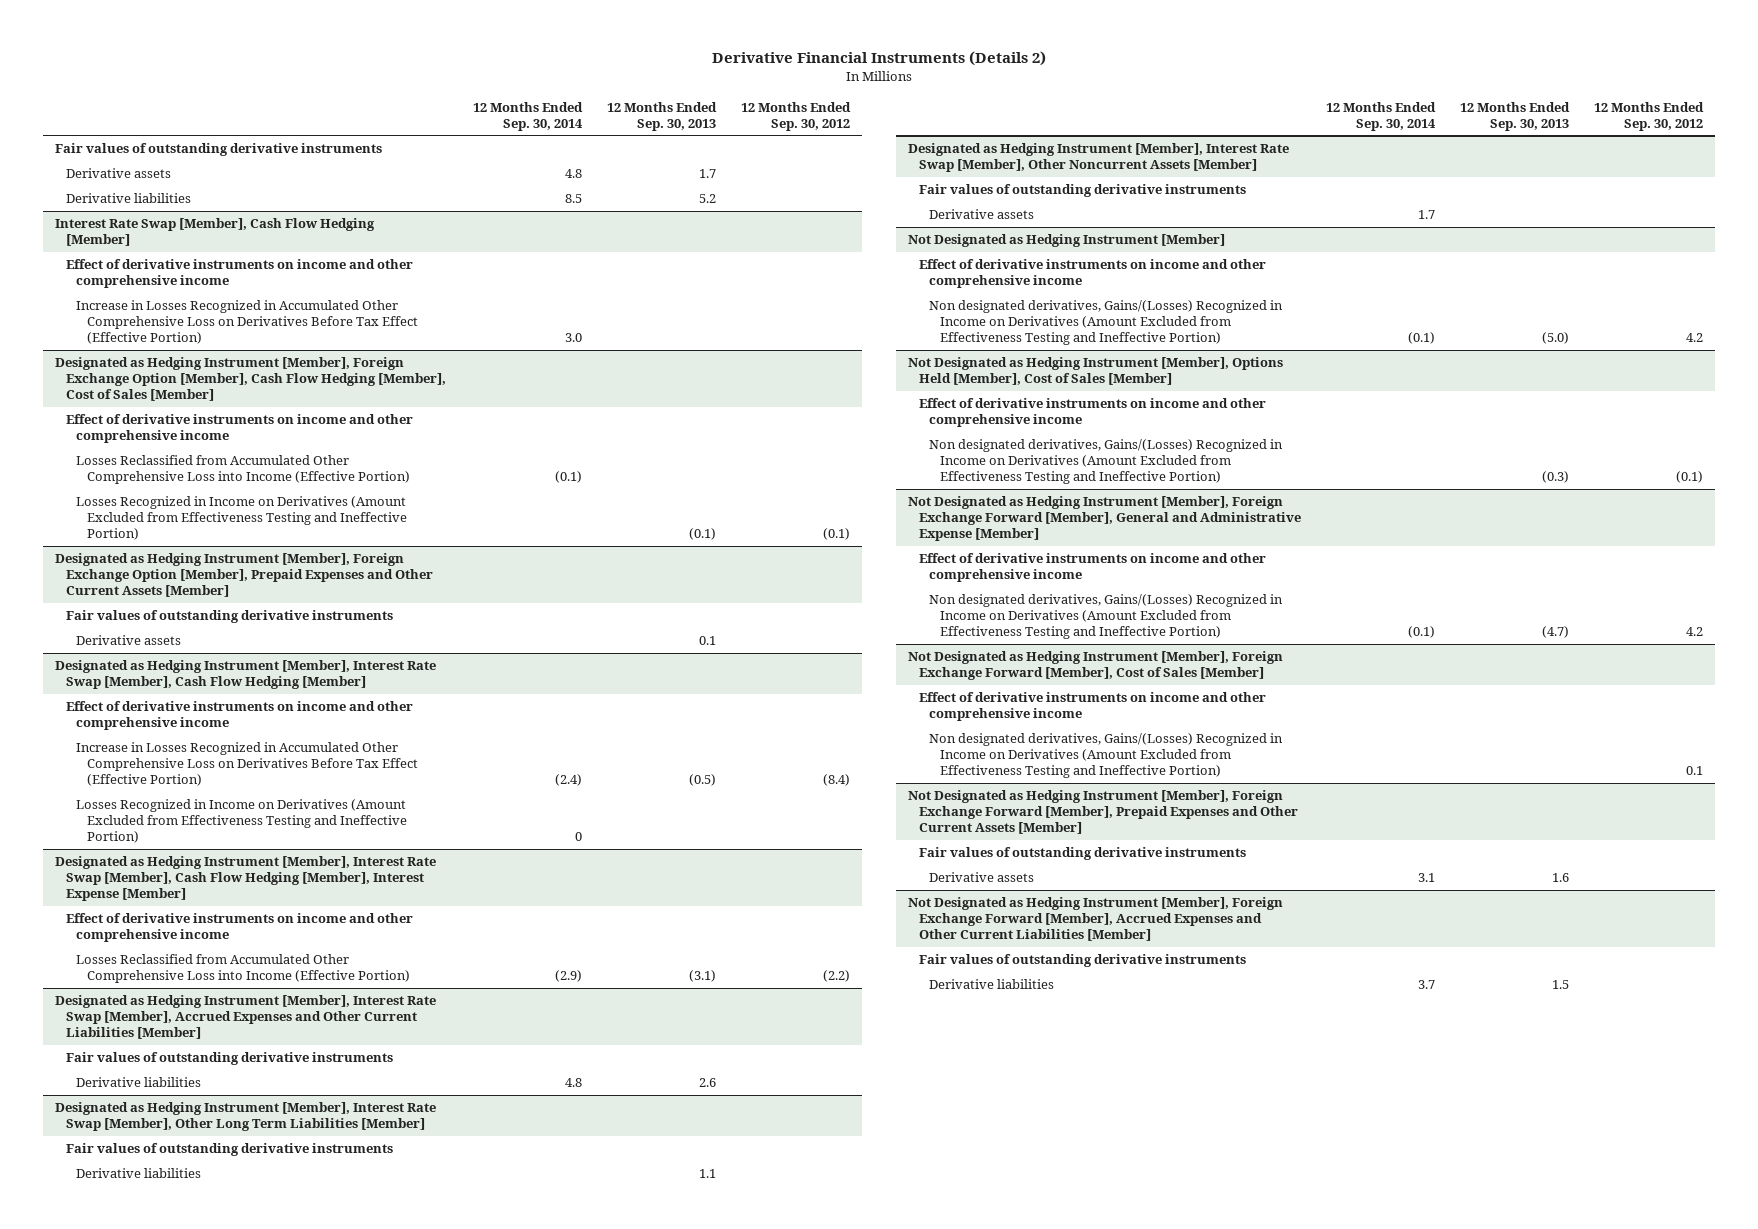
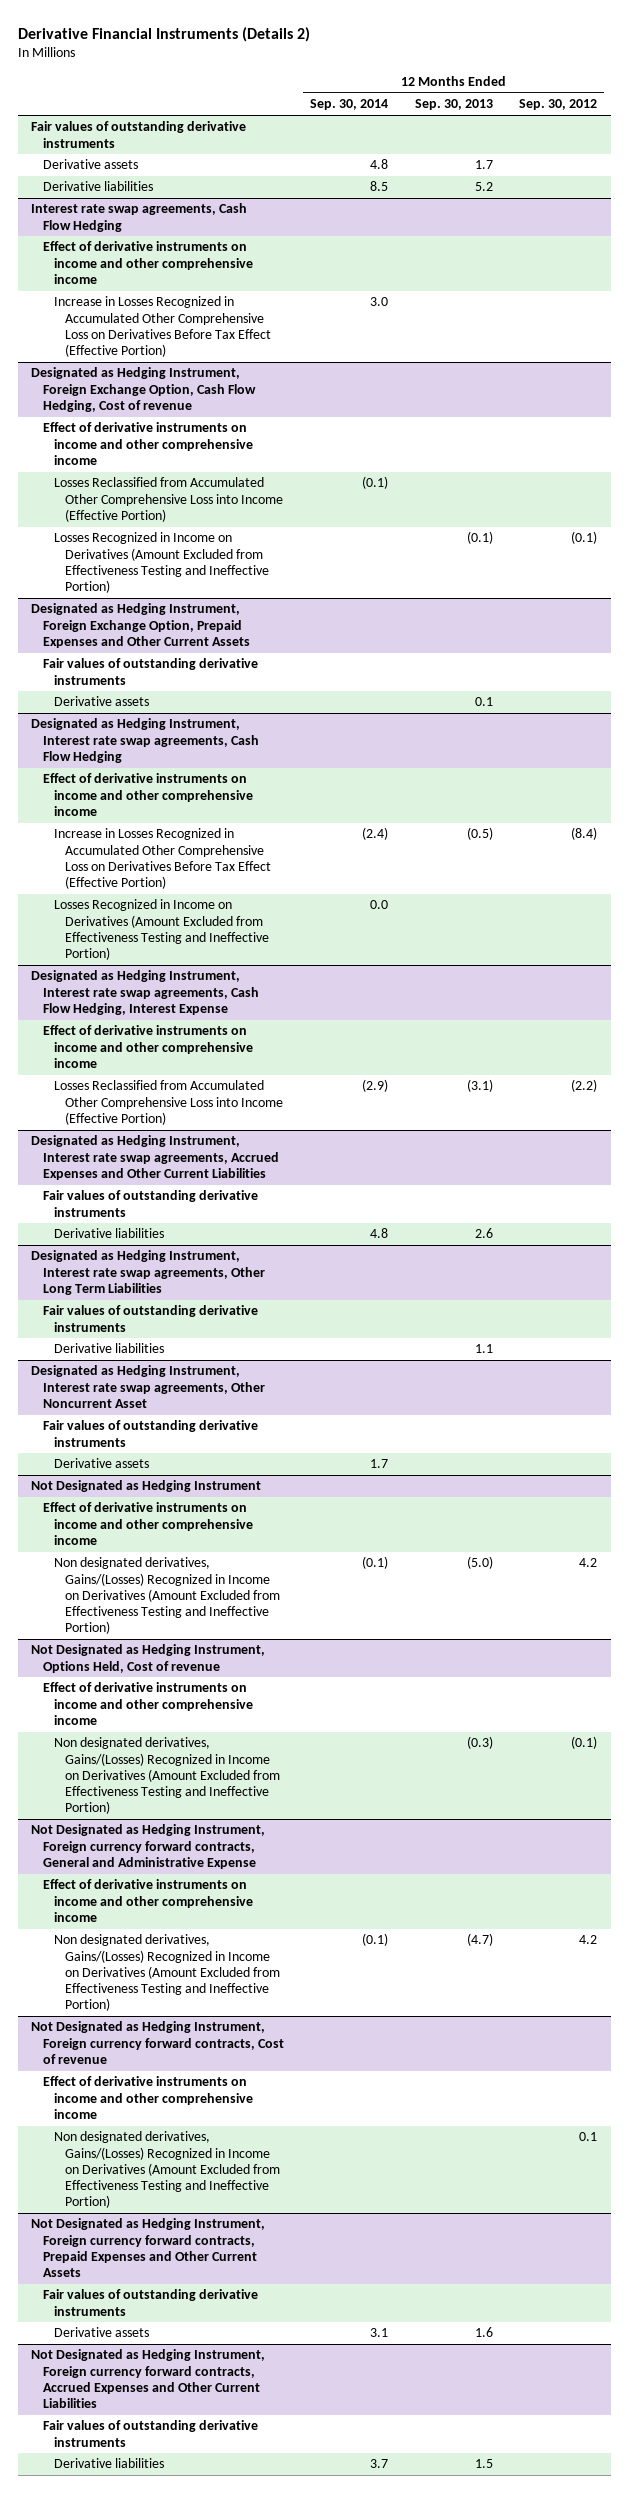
- Interest Rate Swap [Member], Cash Flow Hedging [Member]
+ Interest rate swap agreements, Cash Flow Hedging
- Designated as Hedging Instrument [Member], Foreign Exchange Option [Member], Cash Flow Hedging [Member], Cost of Sales [Member]
+ Designated as Hedging Instrument, Foreign Exchange Option, Cash Flow Hedging, Cost of revenue
- Designated as Hedging Instrument [Member], Foreign Exchange Option [Member], Prepaid Expenses and Other Current Assets [Member]
+ Designated as Hedging Instrument, Foreign Exchange Option, Prepaid Expenses and Other Current Assets
- Designated as Hedging Instrument [Member], Interest Rate Swap [Member], Cash Flow Hedging [Member]
+ Designated as Hedging Instrument, Interest rate swap agreements, Cash Flow Hedging
- Losses Recognized in Income on Derivatives (Amount Excluded from Effectiveness Testing and Ineffective Portion) | 0 | |
- Designated as Hedging Instrument [Member], Interest Rate Swap [Member], Cash Flow Hedging [Member], Interest Expense [Member]
+ Losses Recognized in Income on Derivatives (Amount Excluded from Effectiveness Testing and Ineffective Portion) | 0.0 | |
+ Designated as Hedging Instrument, Interest rate swap agreements, Cash Flow Hedging, Interest Expense
- Designated as Hedging Instrument [Member], Interest Rate Swap [Member], Accrued Expenses and Other Current Liabilities [Member]
+ Designated as Hedging Instrument, Interest rate swap agreements, Accrued Expenses and Other Current Liabilities
- Designated as Hedging Instrument [Member], Interest Rate Swap [Member], Other Long Term Liabilities [Member]
+ Designated as Hedging Instrument, Interest rate swap agreements, Other Long Term Liabilities
- Designated as Hedging Instrument [Member], Interest Rate Swap [Member], Other Noncurrent Assets [Member]
+ Designated as Hedging Instrument, Interest rate swap agreements, Other Noncurrent Asset
- Not Designated as Hedging Instrument [Member]
+ Not Designated as Hedging Instrument
- Not Designated as Hedging Instrument [Member], Options Held [Member], Cost of Sales [Member]
+ Not Designated as Hedging Instrument, Options Held, Cost of revenue
- Not Designated as Hedging Instrument [Member], Foreign Exchange Forward [Member], General and Administrative Expense [Member]
+ Not Designated as Hedging Instrument, Foreign currency forward contracts, General and Administrative Expense
- Not Designated as Hedging Instrument [Member], Foreign Exchange Forward [Member], Cost of Sales [Member]
+ Not Designated as Hedging Instrument, Foreign currency forward contracts, Cost of revenue
- Not Designated as Hedging Instrument [Member], Foreign Exchange Forward [Member], Prepaid Expenses and Other Current Assets [Member]
+ Not Designated as Hedging Instrument, Foreign currency forward contracts, Prepaid Expenses and Other Current Assets
- Not Designated as Hedging Instrument [Member], Foreign Exchange Forward [Member], Accrued Expenses and Other Current Liabilities [Member]
+ Not Designated as Hedging Instrument, Foreign currency forward contracts, Accrued Expenses and Other Current Liabilities

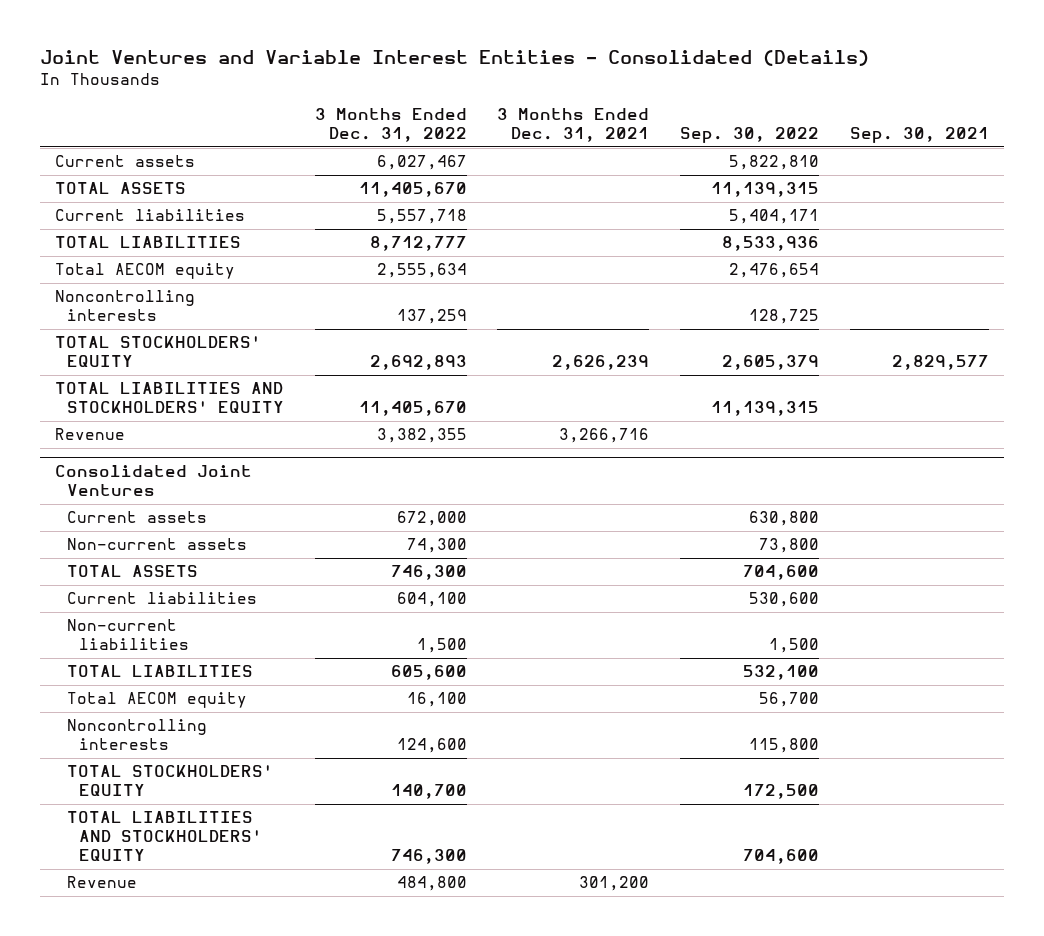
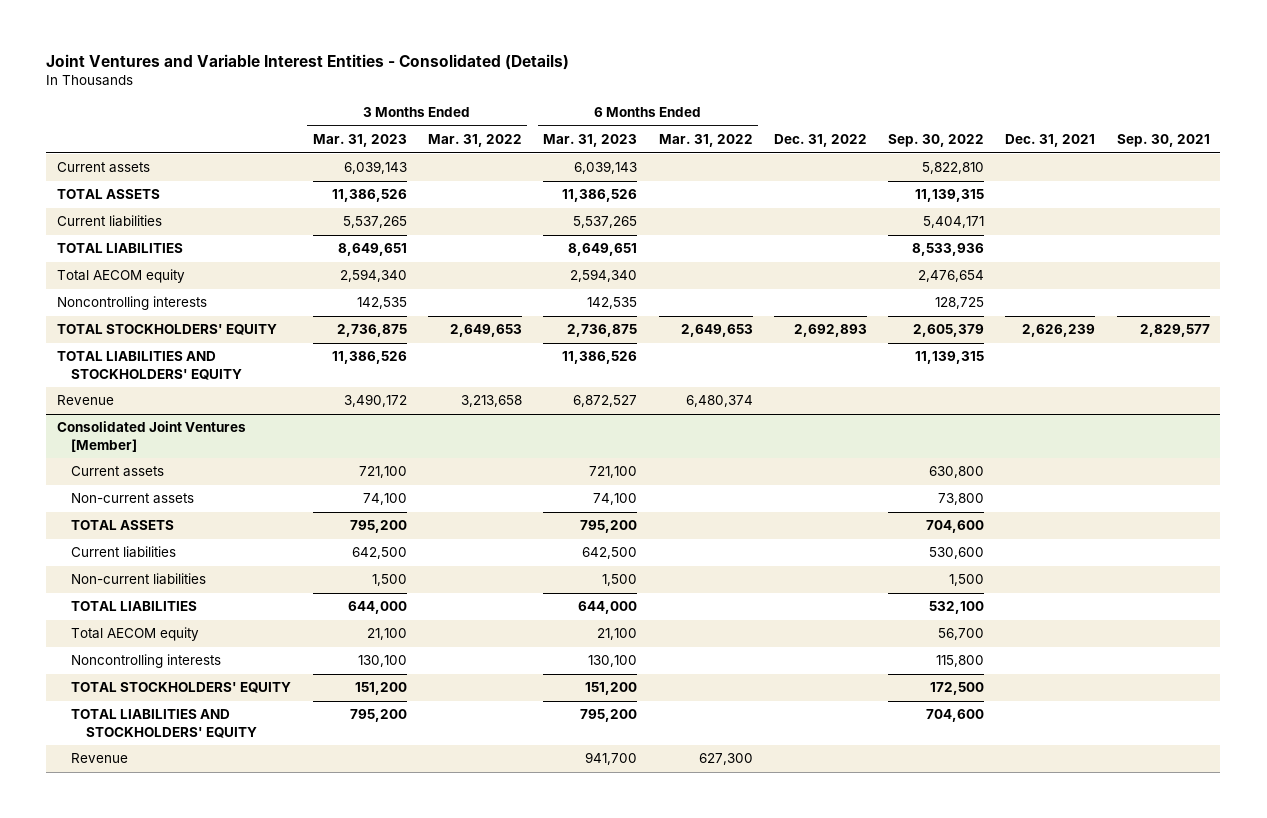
- | 3 Months Ended Dec. 31, 2022 | 3 Months Ended Dec. 31, 2021 | Sep. 30, 2022 | Sep. 30, 2021
+ | 3 Months Ended Mar. 31, 2023 | 3 Months Ended Mar. 31, 2022 | 6 Months Ended Mar. 31, 2023 | 6 Months Ended Mar. 31, 2022 | Dec. 31, 2022 | Sep. 30, 2022 | Dec. 31, 2021 | Sep. 30, 2021
- Consolidated Joint Ventures
+ Consolidated Joint Ventures [Member]

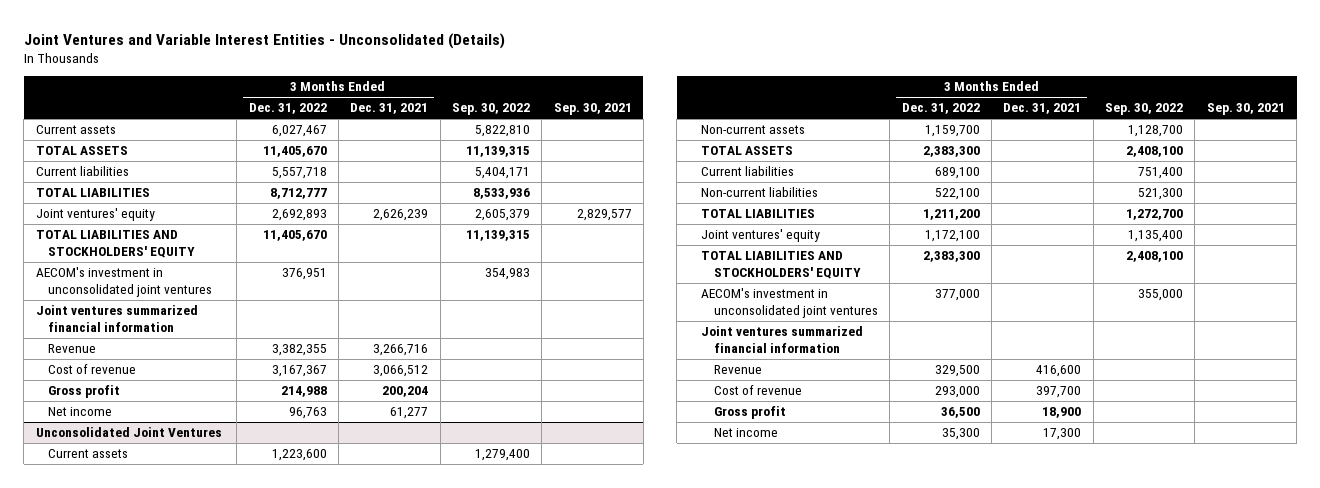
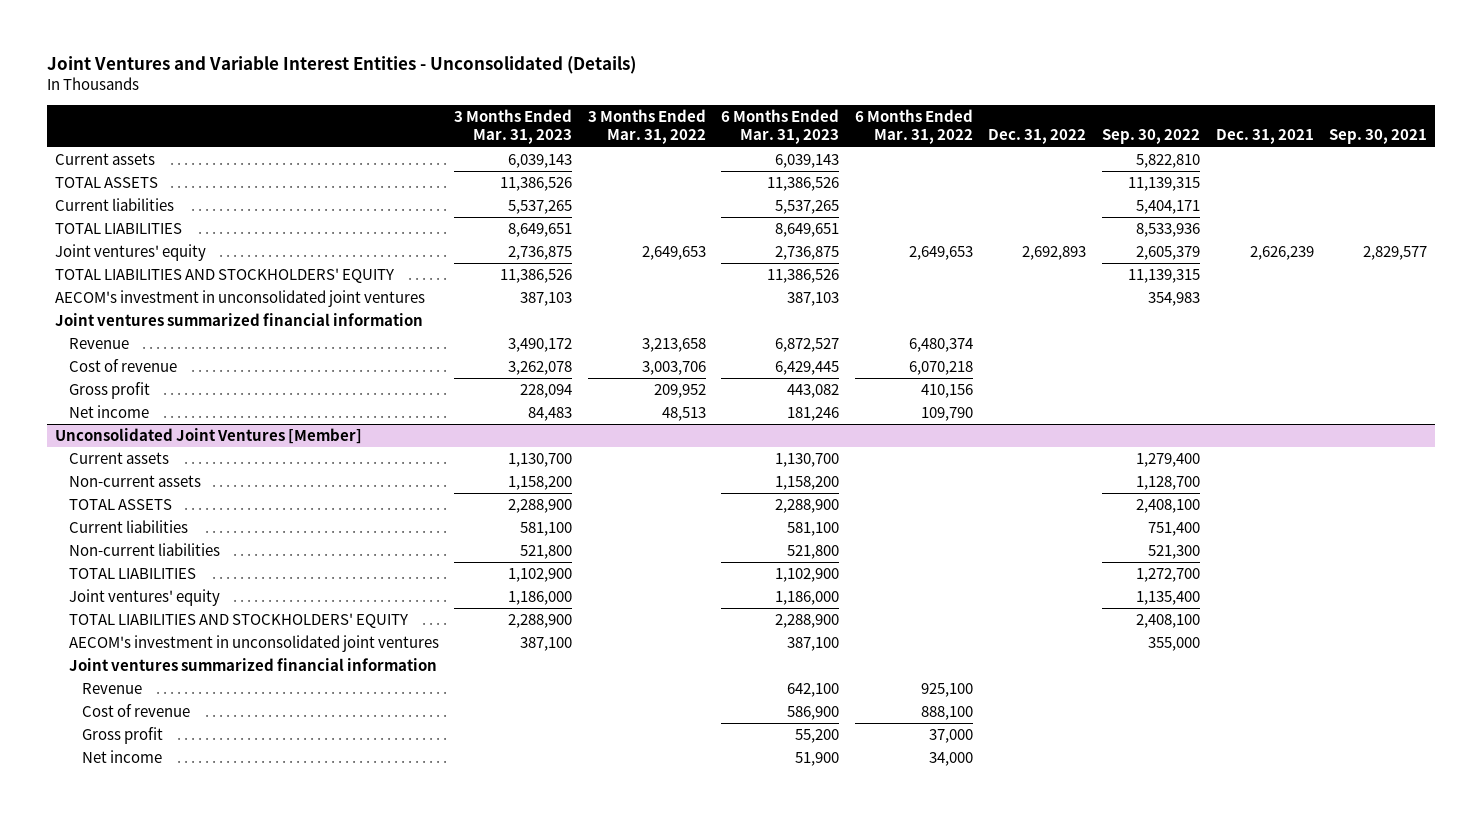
- | 3 Months Ended Dec. 31, 2022 | 3 Months Ended Dec. 31, 2021 | Sep. 30, 2022 | Sep. 30, 2021
+ | 3 Months Ended Mar. 31, 2023 | 3 Months Ended Mar. 31, 2022 | 6 Months Ended Mar. 31, 2023 | 6 Months Ended Mar. 31, 2022 | Dec. 31, 2022 | Sep. 30, 2022 | Dec. 31, 2021 | Sep. 30, 2021
- Unconsolidated Joint Ventures
+ Unconsolidated Joint Ventures [Member]

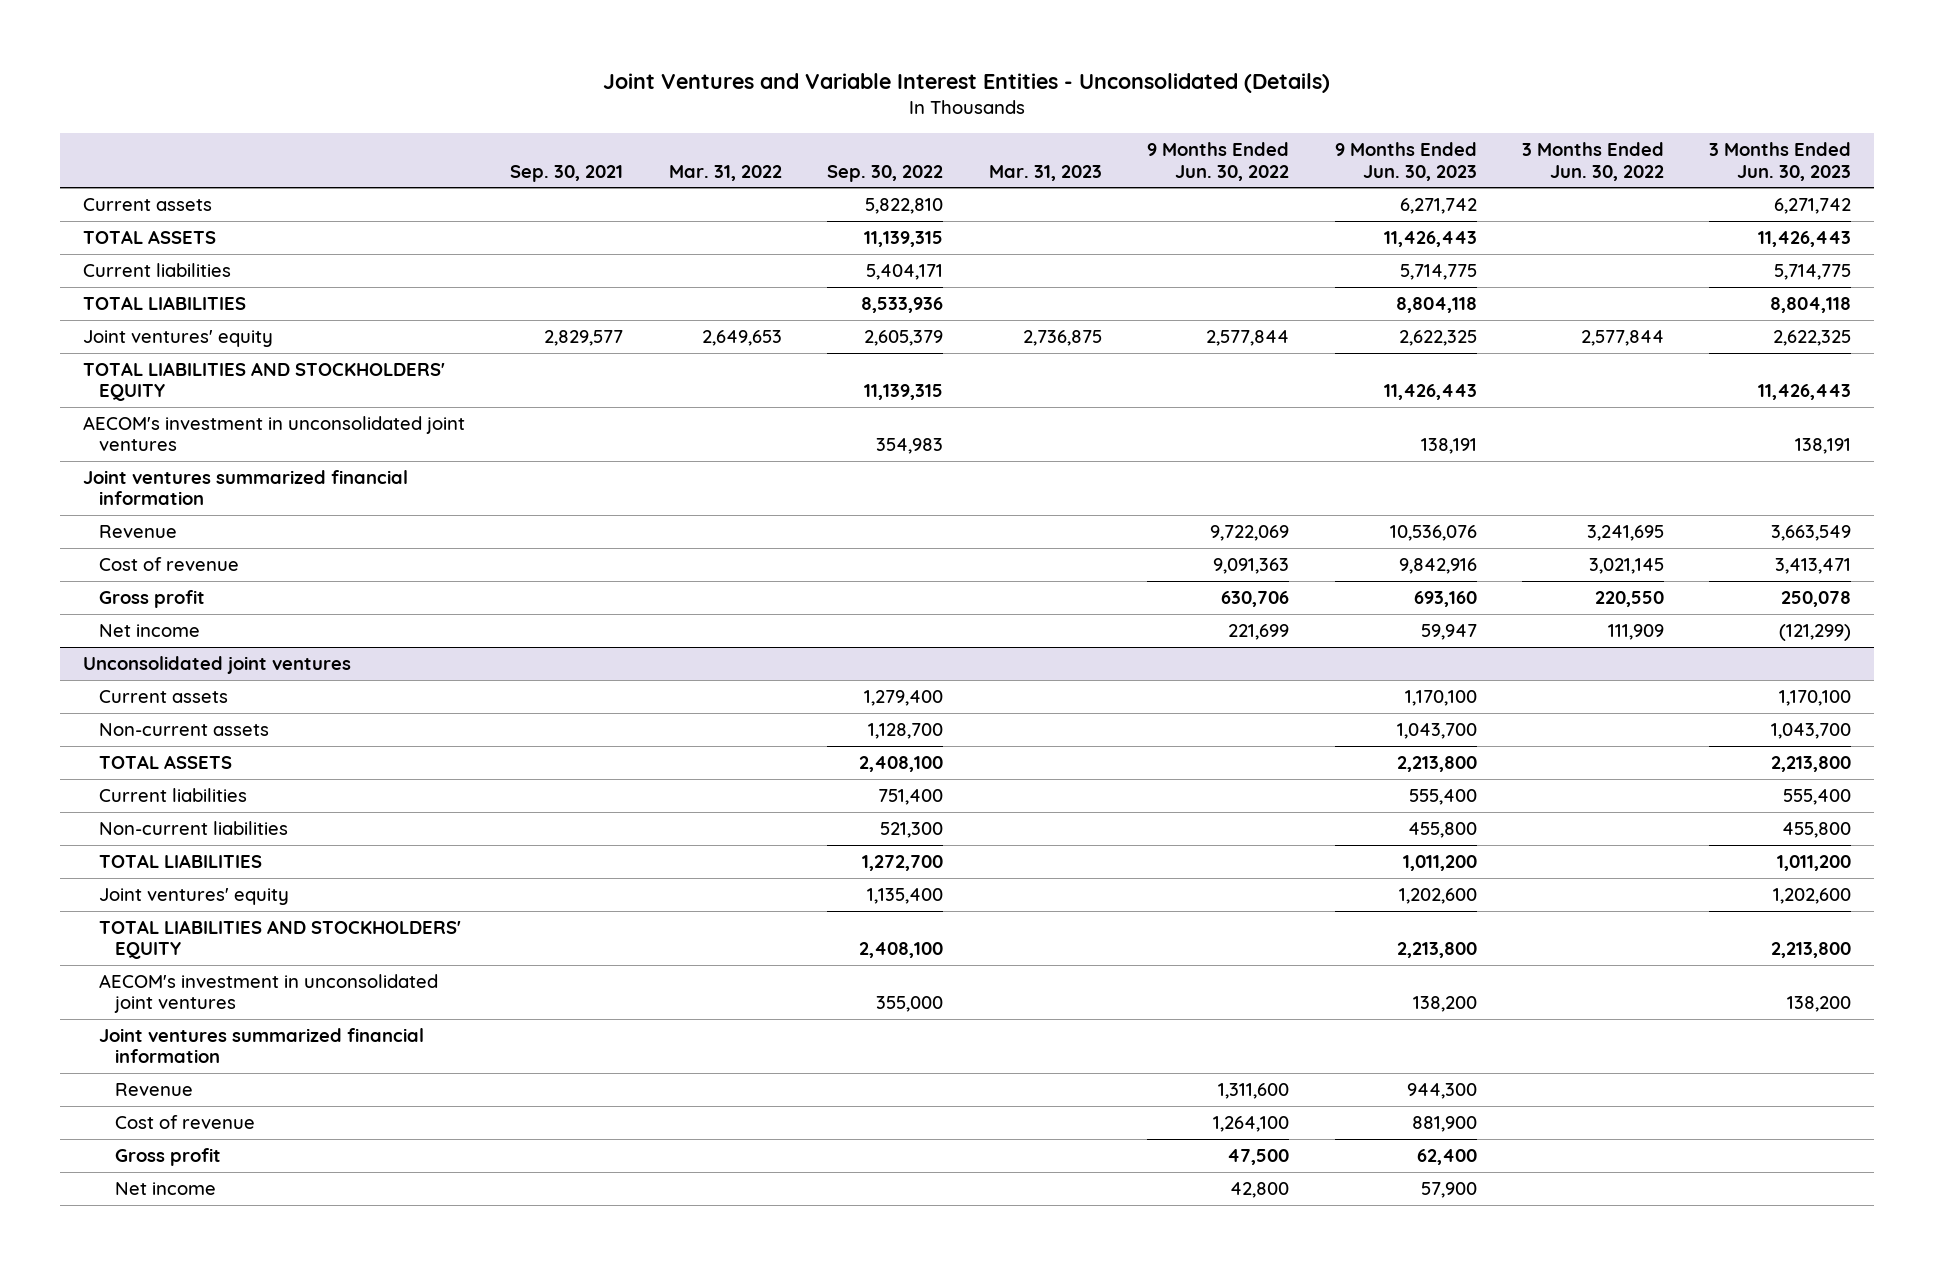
- | 3 Months Ended Mar. 31, 2023 | 3 Months Ended Mar. 31, 2022 | 6 Months Ended Mar. 31, 2023 | 6 Months Ended Mar. 31, 2022 | Dec. 31, 2022 | Sep. 30, 2022 | Dec. 31, 2021 | Sep. 30, 2021
+ | Sep. 30, 2021 | Mar. 31, 2022 | Sep. 30, 2022 | Mar. 31, 2023 | 9 Months Ended Jun. 30, 2022 | 9 Months Ended Jun. 30, 2023 | 3 Months Ended Jun. 30, 2022 | 3 Months Ended Jun. 30, 2023
- Unconsolidated Joint Ventures [Member]
+ Unconsolidated joint ventures

